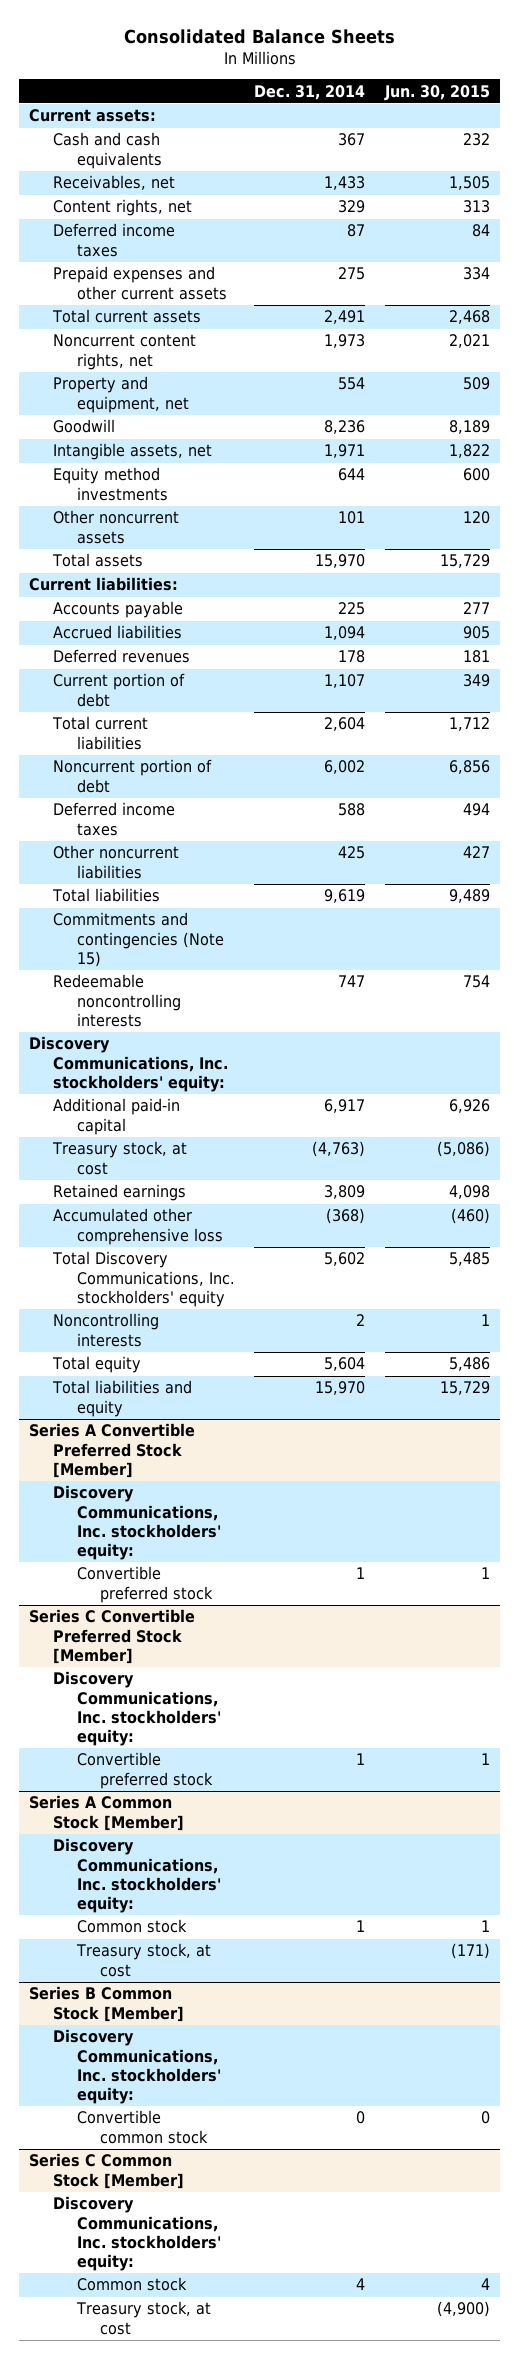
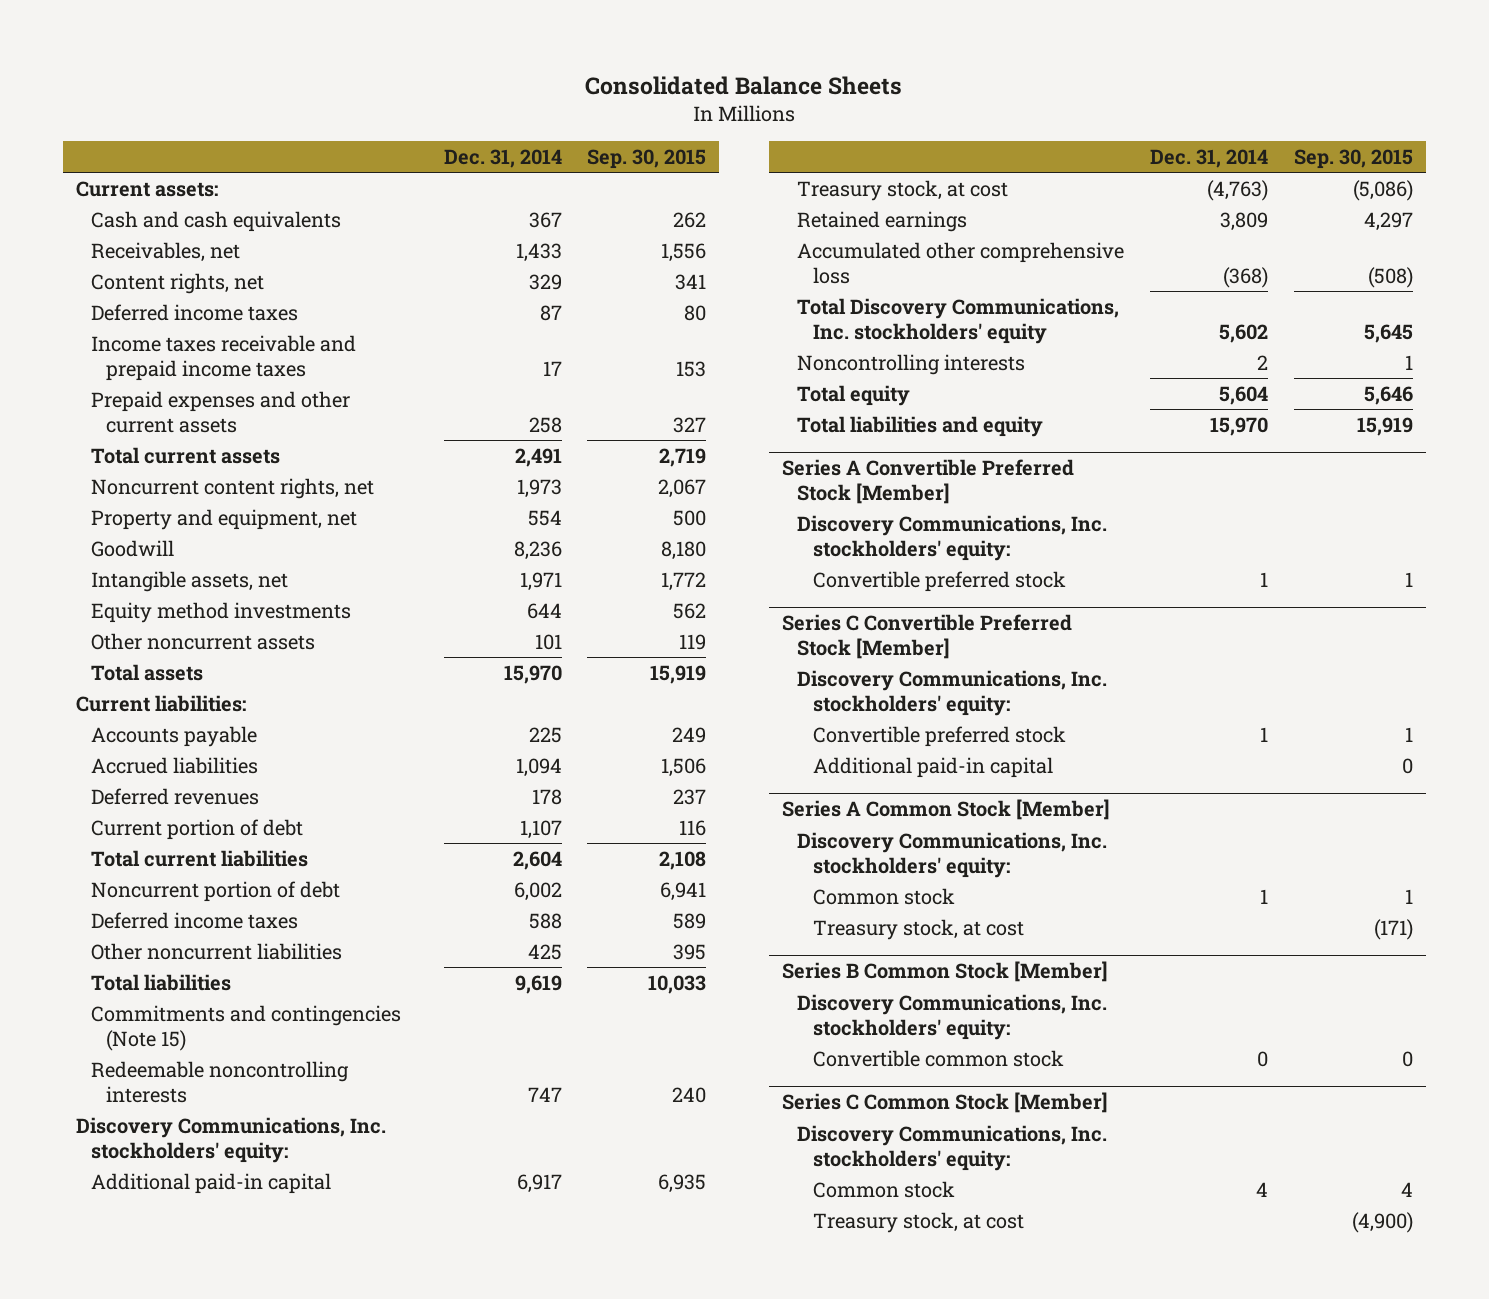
- | Dec. 31, 2014 | Jun. 30, 2015
+ | Dec. 31, 2014 | Sep. 30, 2015
- Prepaid expenses and other current assets | 275 | 334
+ Income taxes receivable and prepaid income taxes | 17 | 153
+ Prepaid expenses and other current assets | 258 | 327
@ Series C Convertible Preferred Stock [Member]
+ Additional paid-in capital | | 0

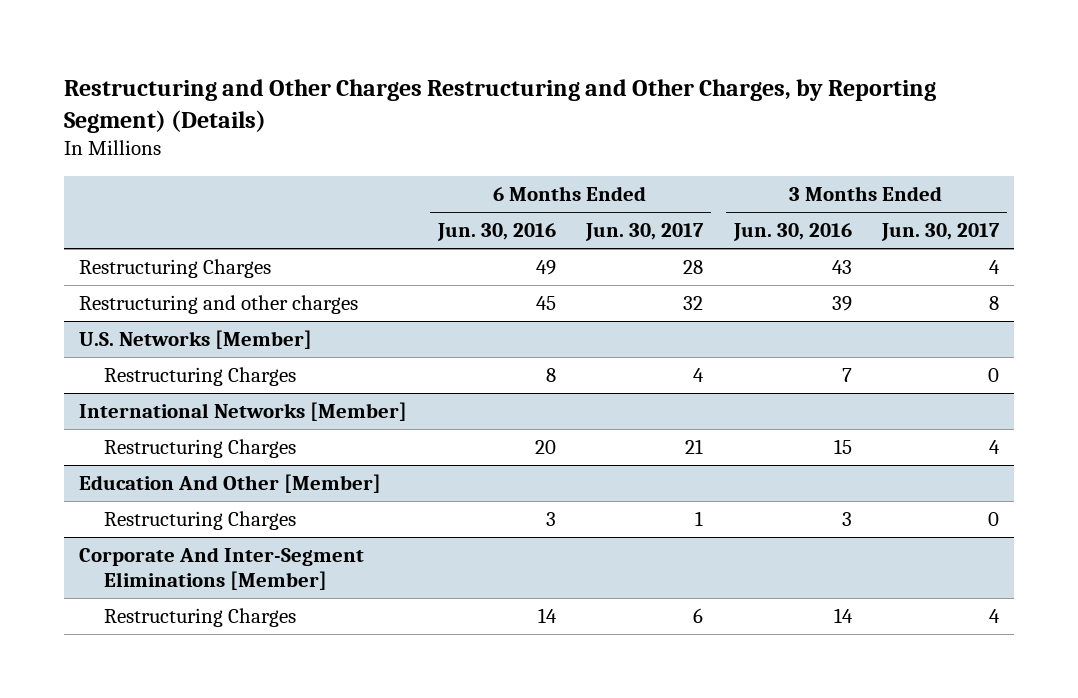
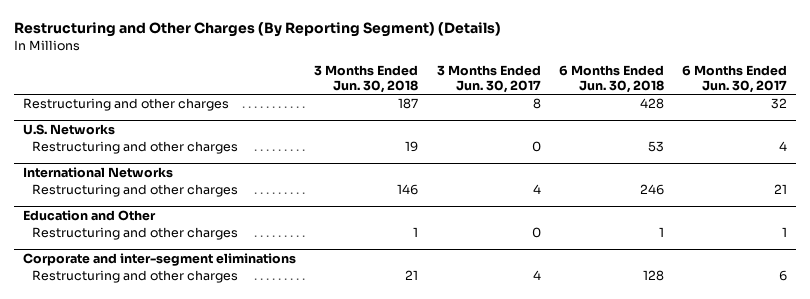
- Restructuring and Other Charges Restructuring and Other Charges, by Reporting Segment) (Details)
+ Restructuring and Other Charges (By Reporting Segment) (Details)
- | 6 Months Ended Jun. 30, 2016 | 6 Months Ended Jun. 30, 2017 | 3 Months Ended Jun. 30, 2016 | 3 Months Ended Jun. 30, 2017
+ | 3 Months Ended Jun. 30, 2018 | 3 Months Ended Jun. 30, 2017 | 6 Months Ended Jun. 30, 2018 | 6 Months Ended Jun. 30, 2017
- Restructuring Charges | 49 | 28 | 43 | 4
- U.S. Networks [Member]
- Restructuring Charges | 8 | 4 | 7 | 0
- International Networks [Member]
- Restructuring Charges | 20 | 21 | 15 | 4
- Education And Other [Member]
- Restructuring Charges | 3 | 1 | 3 | 0
- Corporate And Inter-Segment Eliminations [Member]
- Restructuring Charges | 14 | 6 | 14 | 4
+ U.S. Networks
+ Restructuring and other charges | 19 | 0 | 53 | 4
+ International Networks
+ Restructuring and other charges | 146 | 4 | 246 | 21
+ Education and Other
+ Restructuring and other charges | 1 | 0 | 1 | 1
+ Corporate and inter-segment eliminations
+ Restructuring and other charges | 21 | 4 | 128 | 6

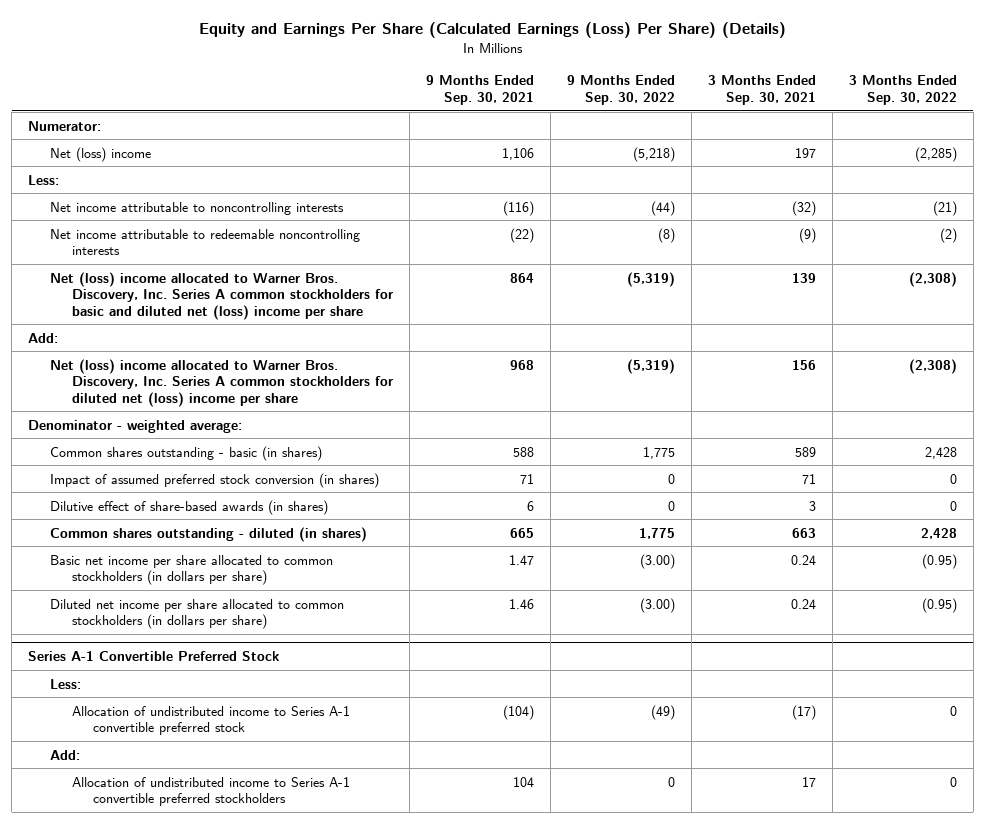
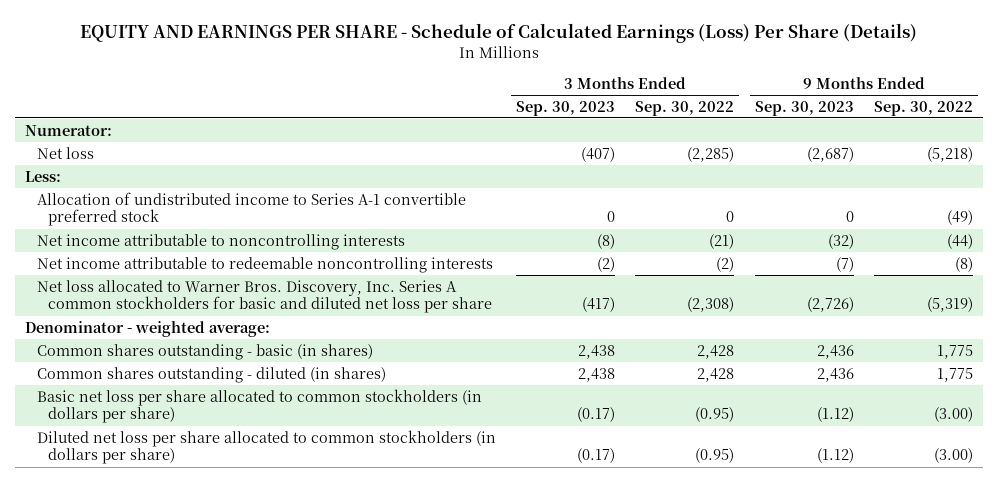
- Equity and Earnings Per Share (Calculated Earnings (Loss) Per Share) (Details)
+ EQUITY AND EARNINGS PER SHARE - Schedule of Calculated Earnings (Loss) Per Share (Details)
- | 9 Months Ended Sep. 30, 2021 | 9 Months Ended Sep. 30, 2022 | 3 Months Ended Sep. 30, 2021 | 3 Months Ended Sep. 30, 2022
+ | 3 Months Ended Sep. 30, 2023 | 3 Months Ended Sep. 30, 2022 | 9 Months Ended Sep. 30, 2023 | 9 Months Ended Sep. 30, 2022
- Net (loss) income | 1,106 | (5,218) | 197 | (2,285)
+ Net loss | (407) | (2,285) | (2,687) | (5,218)
+ Allocation of undistributed income to Series A-1 convertible preferred stock | 0 | 0 | 0 | (49)
- Net (loss) income allocated to Warner Bros. Discovery, Inc. Series A common stockholders for basic and diluted net (loss) income per share | 864 | (5,319) | 139 | (2,308)
- Add:
- Net (loss) income allocated to Warner Bros. Discovery, Inc. Series A common stockholders for diluted net (loss) income per share | 968 | (5,319) | 156 | (2,308)
+ Net loss allocated to Warner Bros. Discovery, Inc. Series A common stockholders for basic and diluted net loss per share | (417) | (2,308) | (2,726) | (5,319)
- Impact of assumed preferred stock conversion (in shares) | 71 | 0 | 71 | 0
- Dilutive effect of share-based awards (in shares) | 6 | 0 | 3 | 0
- Basic net income per share allocated to common stockholders (in dollars per share) | 1.47 | (3.00) | 0.24 | (0.95)
- Diluted net income per share allocated to common stockholders (in dollars per share) | 1.46 | (3.00) | 0.24 | (0.95)
- Series A-1 Convertible Preferred Stock
- Less:
- Allocation of undistributed income to Series A-1 convertible preferred stock | (104) | (49) | (17) | 0
- Add:
- Allocation of undistributed income to Series A-1 convertible preferred stockholders | 104 | 0 | 17 | 0
+ Basic net loss per share allocated to common stockholders (in dollars per share) | (0.17) | (0.95) | (1.12) | (3.00)
+ Diluted net loss per share allocated to common stockholders (in dollars per share) | (0.17) | (0.95) | (1.12) | (3.00)

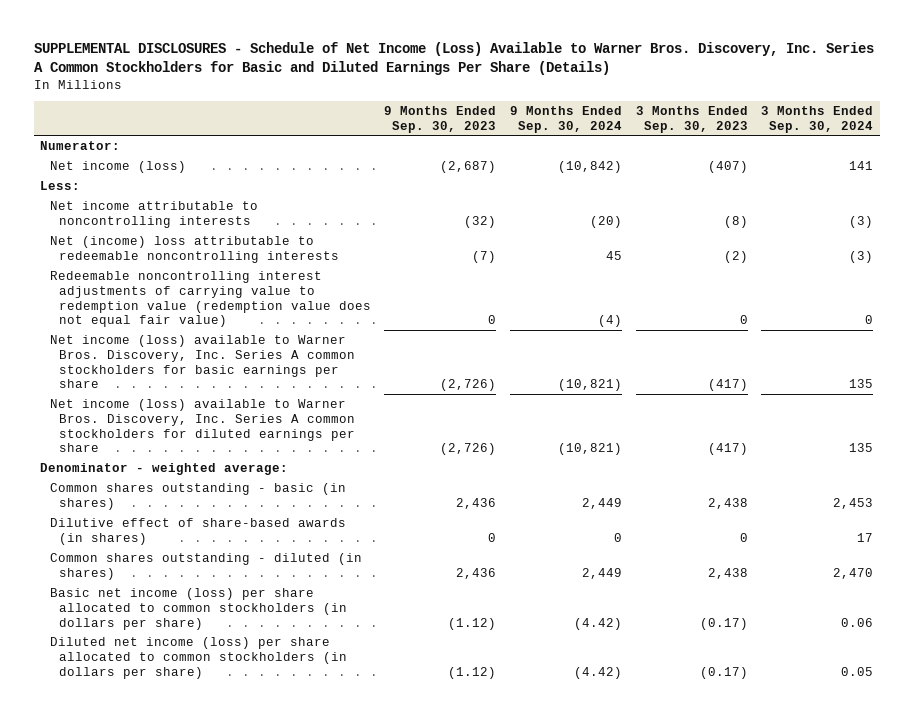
- EQUITY AND EARNINGS PER SHARE - Schedule of Calculated Earnings (Loss) Per Share (Details)
+ SUPPLEMENTAL DISCLOSURES - Schedule of Net Income (Loss) Available to Warner Bros. Discovery, Inc. Series A Common Stockholders for Basic and Diluted Earnings Per Share (Details)
- | 3 Months Ended Sep. 30, 2023 | 3 Months Ended Sep. 30, 2022 | 9 Months Ended Sep. 30, 2023 | 9 Months Ended Sep. 30, 2022
+ | 9 Months Ended Sep. 30, 2023 | 9 Months Ended Sep. 30, 2024 | 3 Months Ended Sep. 30, 2023 | 3 Months Ended Sep. 30, 2024
- Net loss | (407) | (2,285) | (2,687) | (5,218)
+ Net income (loss) | (2,687) | (10,842) | (407) | 141
- Allocation of undistributed income to Series A-1 convertible preferred stock | 0 | 0 | 0 | (49)
- Net income attributable to redeemable noncontrolling interests | (2) | (2) | (7) | (8)
- Net loss allocated to Warner Bros. Discovery, Inc. Series A common stockholders for basic and diluted net loss per share | (417) | (2,308) | (2,726) | (5,319)
+ Net (income) loss attributable to redeemable noncontrolling interests | (7) | 45 | (2) | (3)
+ Redeemable noncontrolling interest adjustments of carrying value to redemption value (redemption value does not equal fair value) | 0 | (4) | 0 | 0
+ Net income (loss) available to Warner Bros. Discovery, Inc. Series A common stockholders for basic earnings per share | (2,726) | (10,821) | (417) | 135
+ Net income (loss) available to Warner Bros. Discovery, Inc. Series A common stockholders for diluted earnings per share | (2,726) | (10,821) | (417) | 135
+ Dilutive effect of share-based awards (in shares) | 0 | 0 | 0 | 17
- Basic net loss per share allocated to common stockholders (in dollars per share) | (0.17) | (0.95) | (1.12) | (3.00)
- Diluted net loss per share allocated to common stockholders (in dollars per share) | (0.17) | (0.95) | (1.12) | (3.00)
+ Basic net income (loss) per share allocated to common stockholders (in dollars per share) | (1.12) | (4.42) | (0.17) | 0.06
+ Diluted net income (loss) per share allocated to common stockholders (in dollars per share) | (1.12) | (4.42) | (0.17) | 0.05

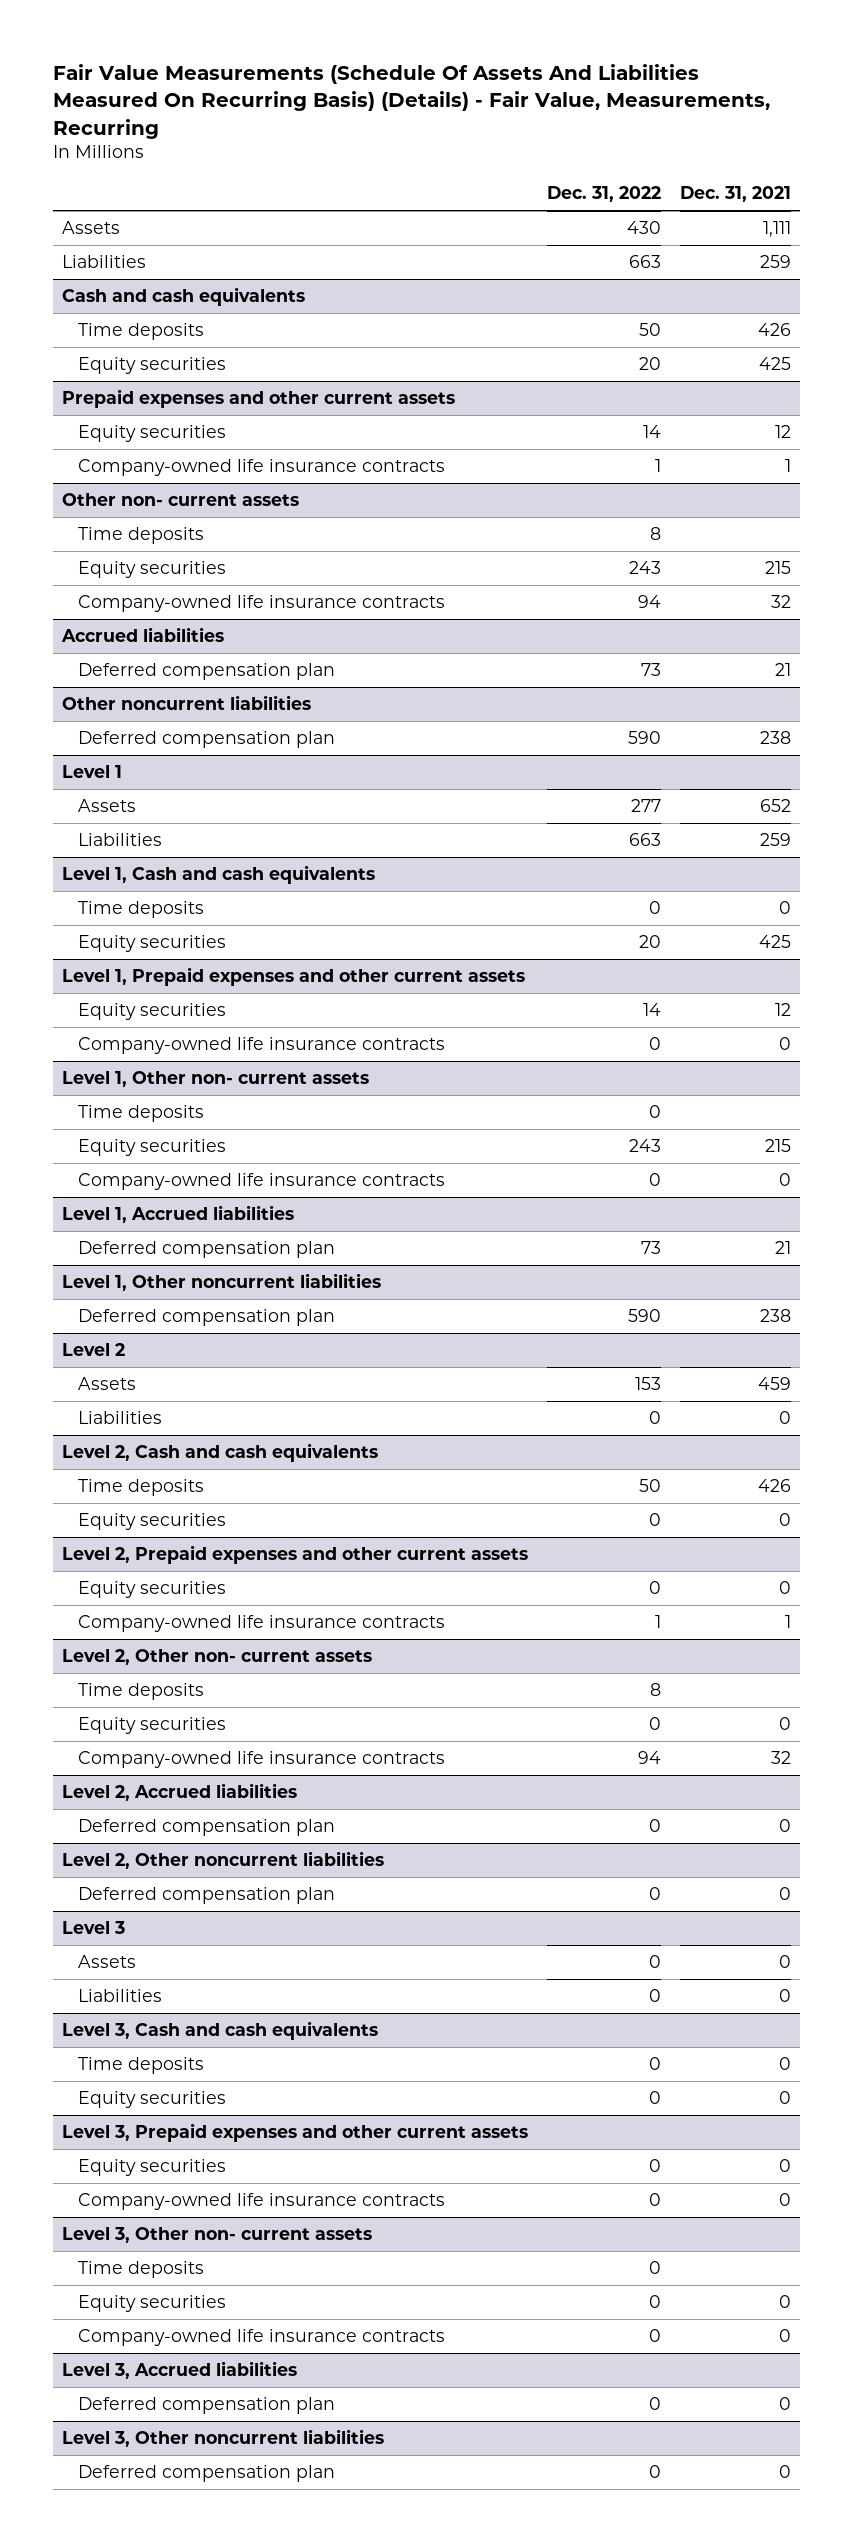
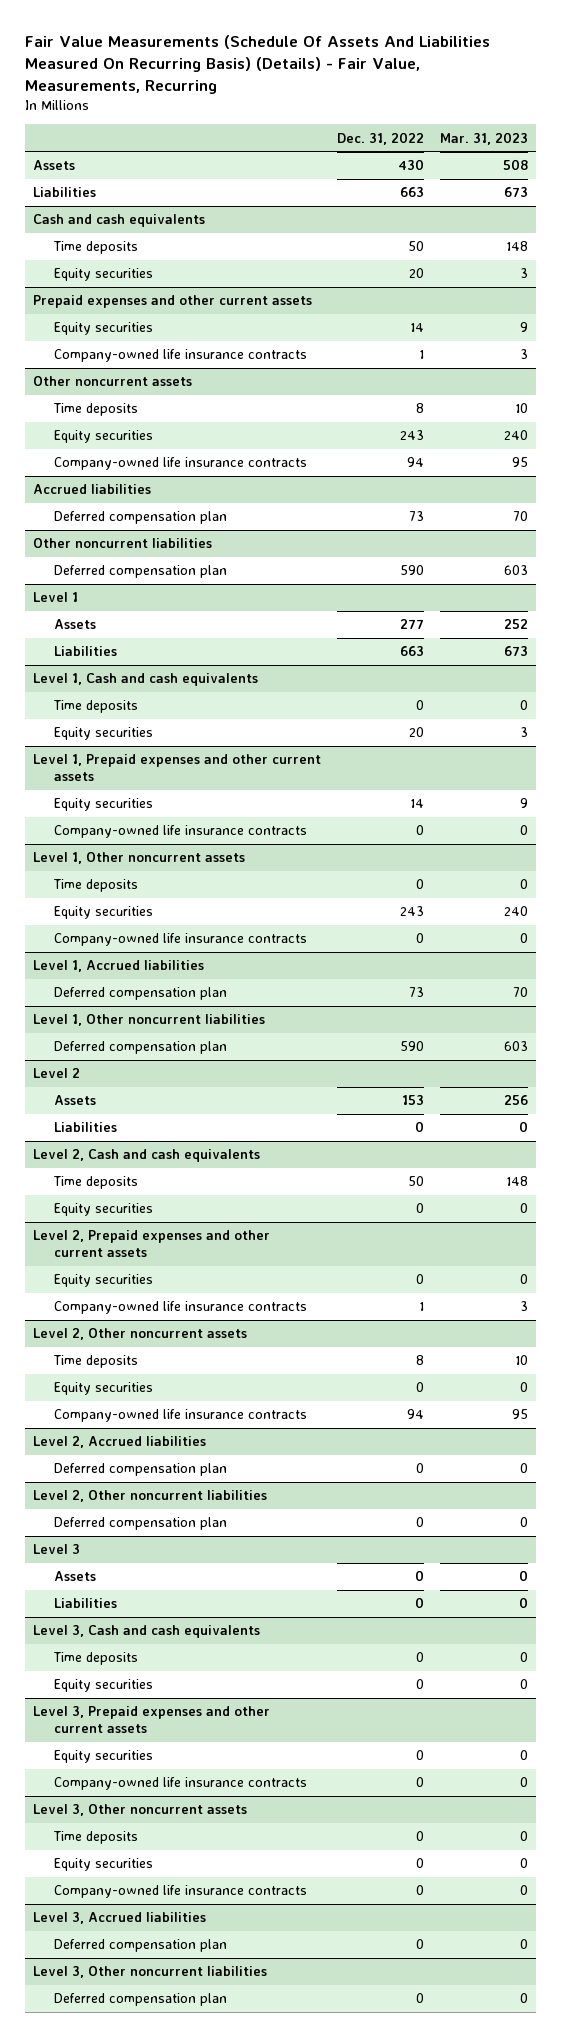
- | Dec. 31, 2022 | Dec. 31, 2021
+ | Dec. 31, 2022 | Mar. 31, 2023
- Other non- current assets
+ Other noncurrent assets
- Level 1, Other non- current assets
+ Level 1, Other noncurrent assets
- Level 2, Other non- current assets
+ Level 2, Other noncurrent assets
- Level 3, Other non- current assets
+ Level 3, Other noncurrent assets

